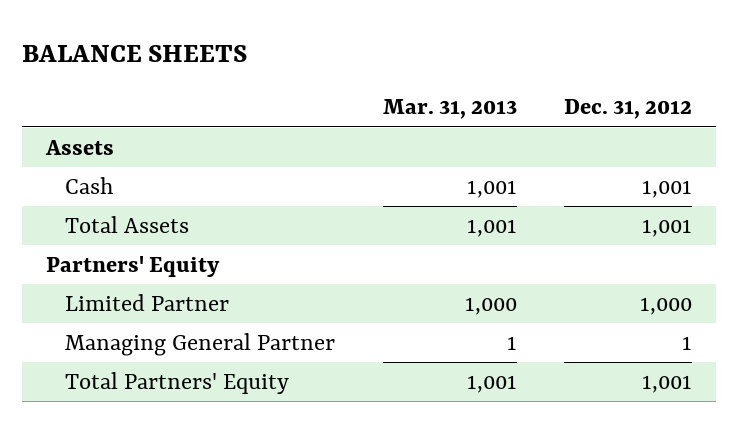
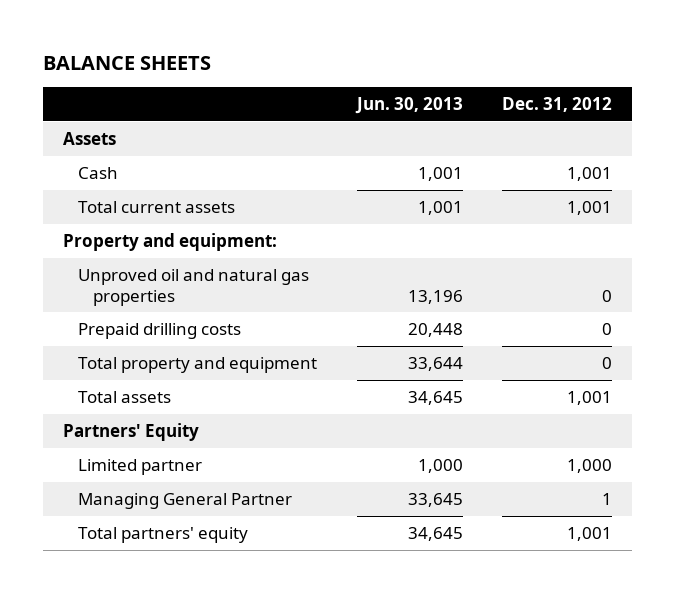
- | Mar. 31, 2013 | Dec. 31, 2012
+ | Jun. 30, 2013 | Dec. 31, 2012
- Total Assets | 1,001 | 1,001
+ Total current assets | 1,001 | 1,001
+ Property and equipment:
+ Unproved oil and natural gas properties | 13,196 | 0
+ Prepaid drilling costs | 20,448 | 0
+ Total property and equipment | 33,644 | 0
+ Total assets | 34,645 | 1,001
- Limited Partner | 1,000 | 1,000
+ Limited partner | 1,000 | 1,000
- Total Partners' Equity | 1,001 | 1,001
+ Total partners' equity | 34,645 | 1,001

